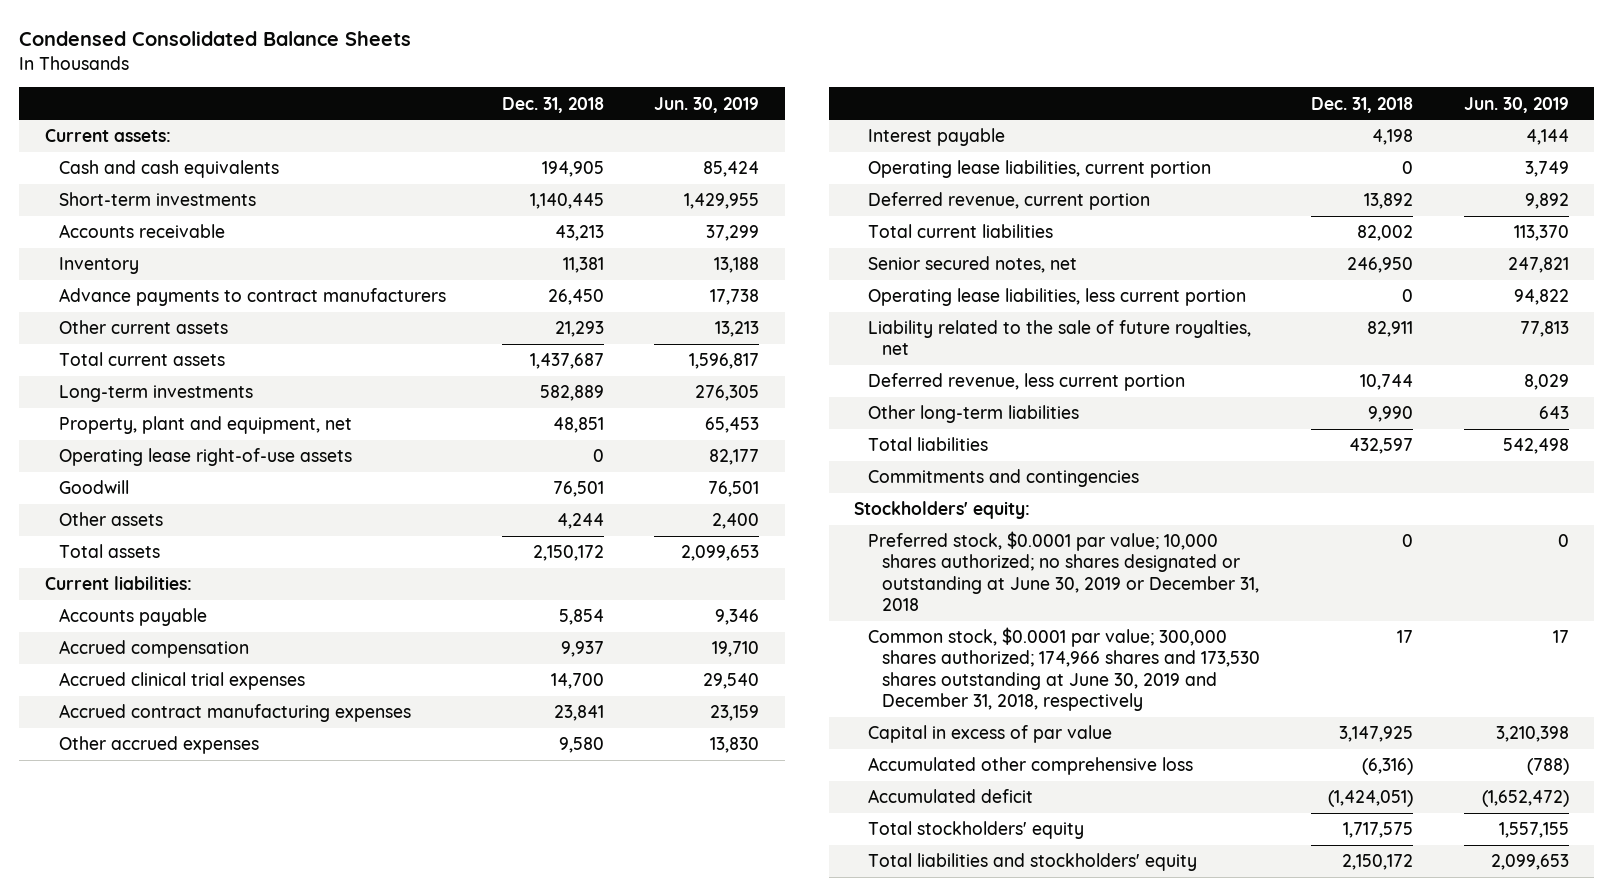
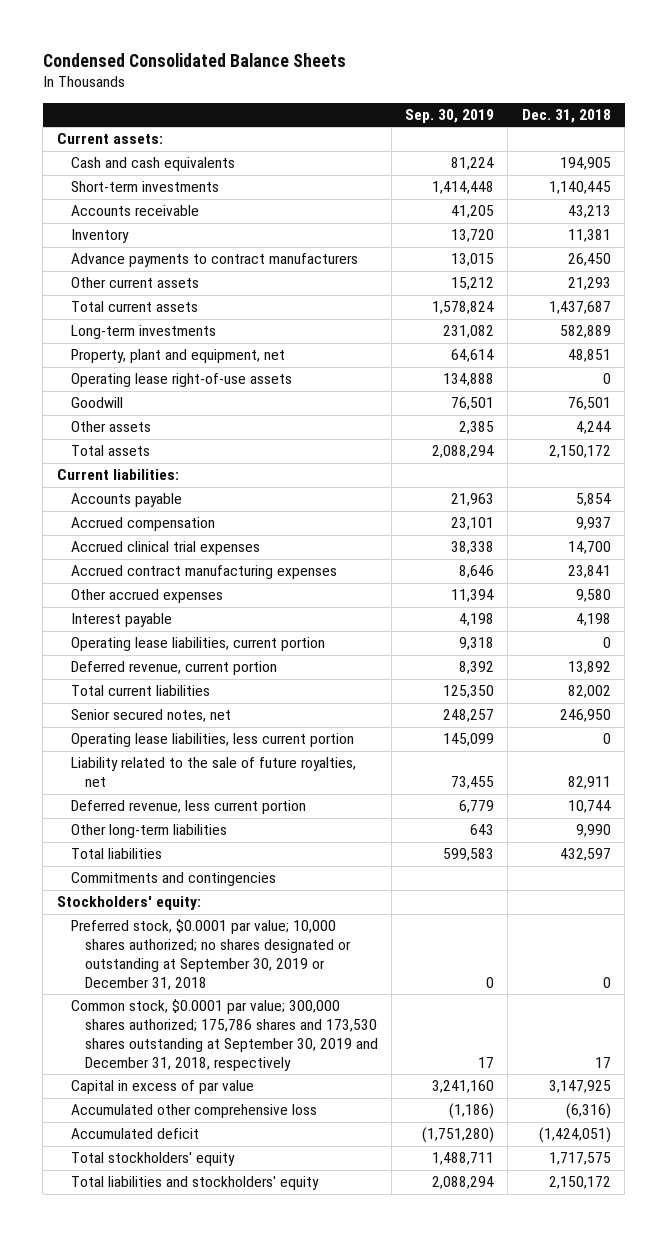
- | Dec. 31, 2018 | Jun. 30, 2019
+ | Sep. 30, 2019 | Dec. 31, 2018
- Preferred stock, $0.0001 par value; 10,000 shares authorized; no shares designated or outstanding at June 30, 2019 or December 31, 2018 | 0 | 0
- Common stock, $0.0001 par value; 300,000 shares authorized; 174,966 shares and 173,530 shares outstanding at June 30, 2019 and December 31, 2018, respectively | 17 | 17
+ Preferred stock, $0.0001 par value; 10,000 shares authorized; no shares designated or outstanding at September 30, 2019 or December 31, 2018 | 0 | 0
+ Common stock, $0.0001 par value; 300,000 shares authorized; 175,786 shares and 173,530 shares outstanding at September 30, 2019 and December 31, 2018, respectively | 17 | 17

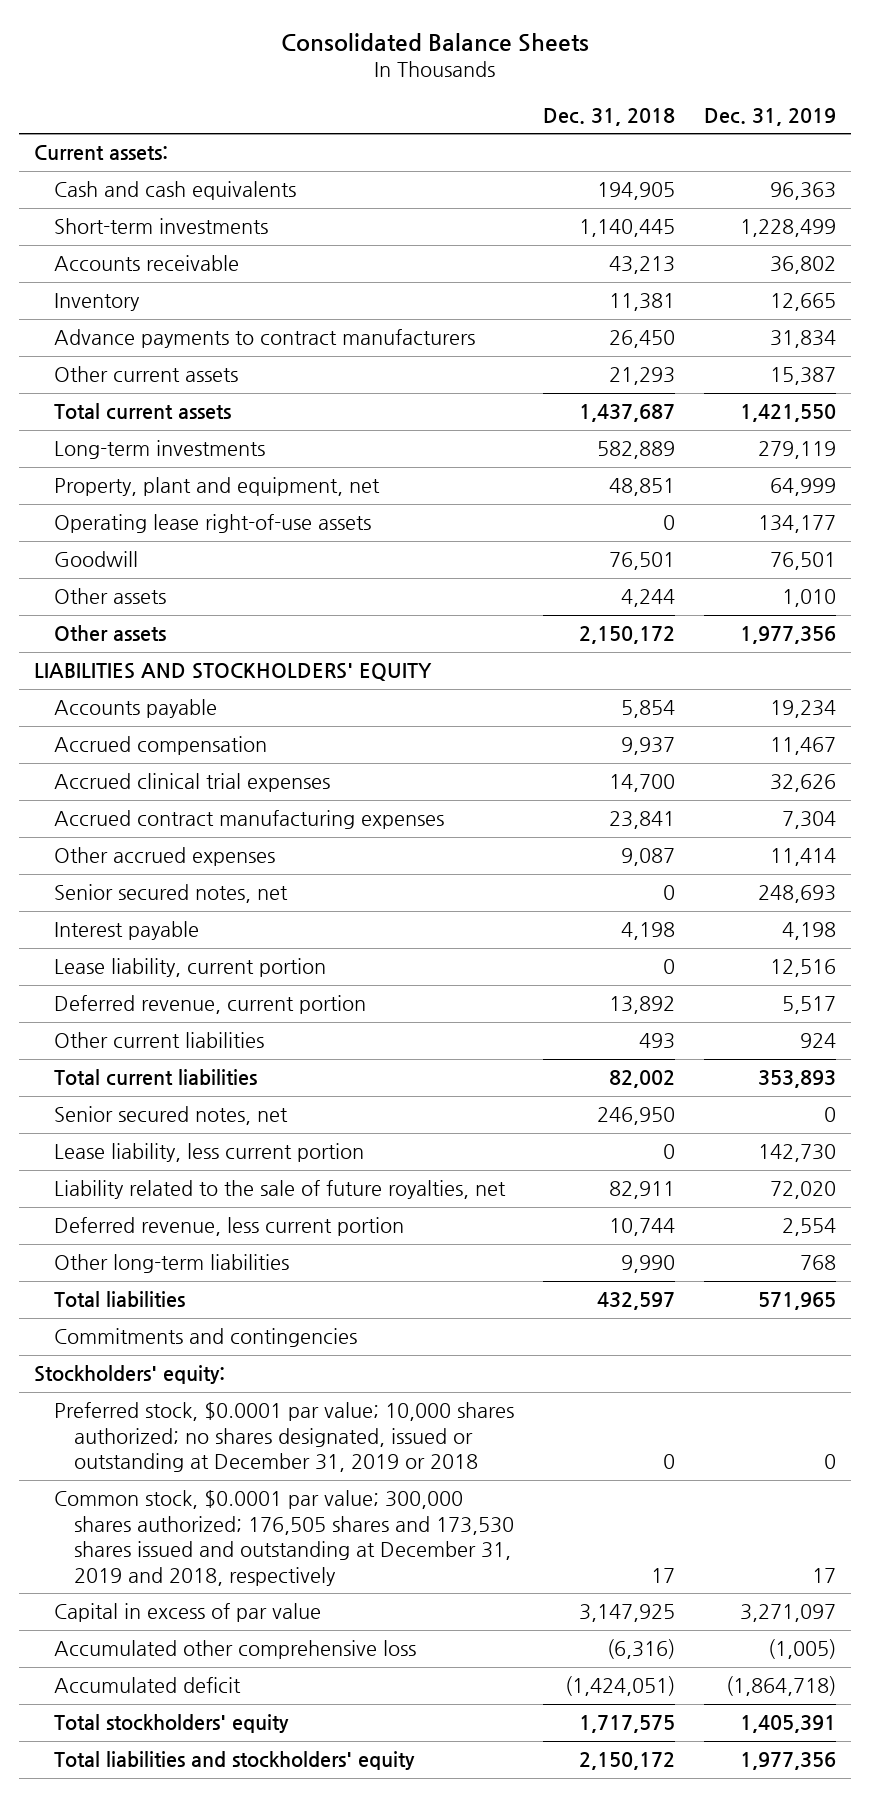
- Condensed Consolidated Balance Sheets
+ Consolidated Balance Sheets
- | Sep. 30, 2019 | Dec. 31, 2018
+ | Dec. 31, 2018 | Dec. 31, 2019
- Total assets | 2,088,294 | 2,150,172
- Current liabilities:
+ Other assets | 2,150,172 | 1,977,356
+ LIABILITIES AND STOCKHOLDERS' EQUITY
- Other accrued expenses | 11,394 | 9,580
+ Other accrued expenses | 9,087 | 11,414
+ Senior secured notes, net | 0 | 248,693
- Operating lease liabilities, current portion | 9,318 | 0
+ Lease liability, current portion | 0 | 12,516
+ Other current liabilities | 493 | 924
- Operating lease liabilities, less current portion | 145,099 | 0
+ Lease liability, less current portion | 0 | 142,730
- Preferred stock, $0.0001 par value; 10,000 shares authorized; no shares designated or outstanding at September 30, 2019 or December 31, 2018 | 0 | 0
- Common stock, $0.0001 par value; 300,000 shares authorized; 175,786 shares and 173,530 shares outstanding at September 30, 2019 and December 31, 2018, respectively | 17 | 17
+ Preferred stock, $0.0001 par value; 10,000 shares authorized; no shares designated, issued or outstanding at December 31, 2019 or 2018 | 0 | 0
+ Common stock, $0.0001 par value; 300,000 shares authorized; 176,505 shares and 173,530 shares issued and outstanding at December 31, 2019 and 2018, respectively | 17 | 17

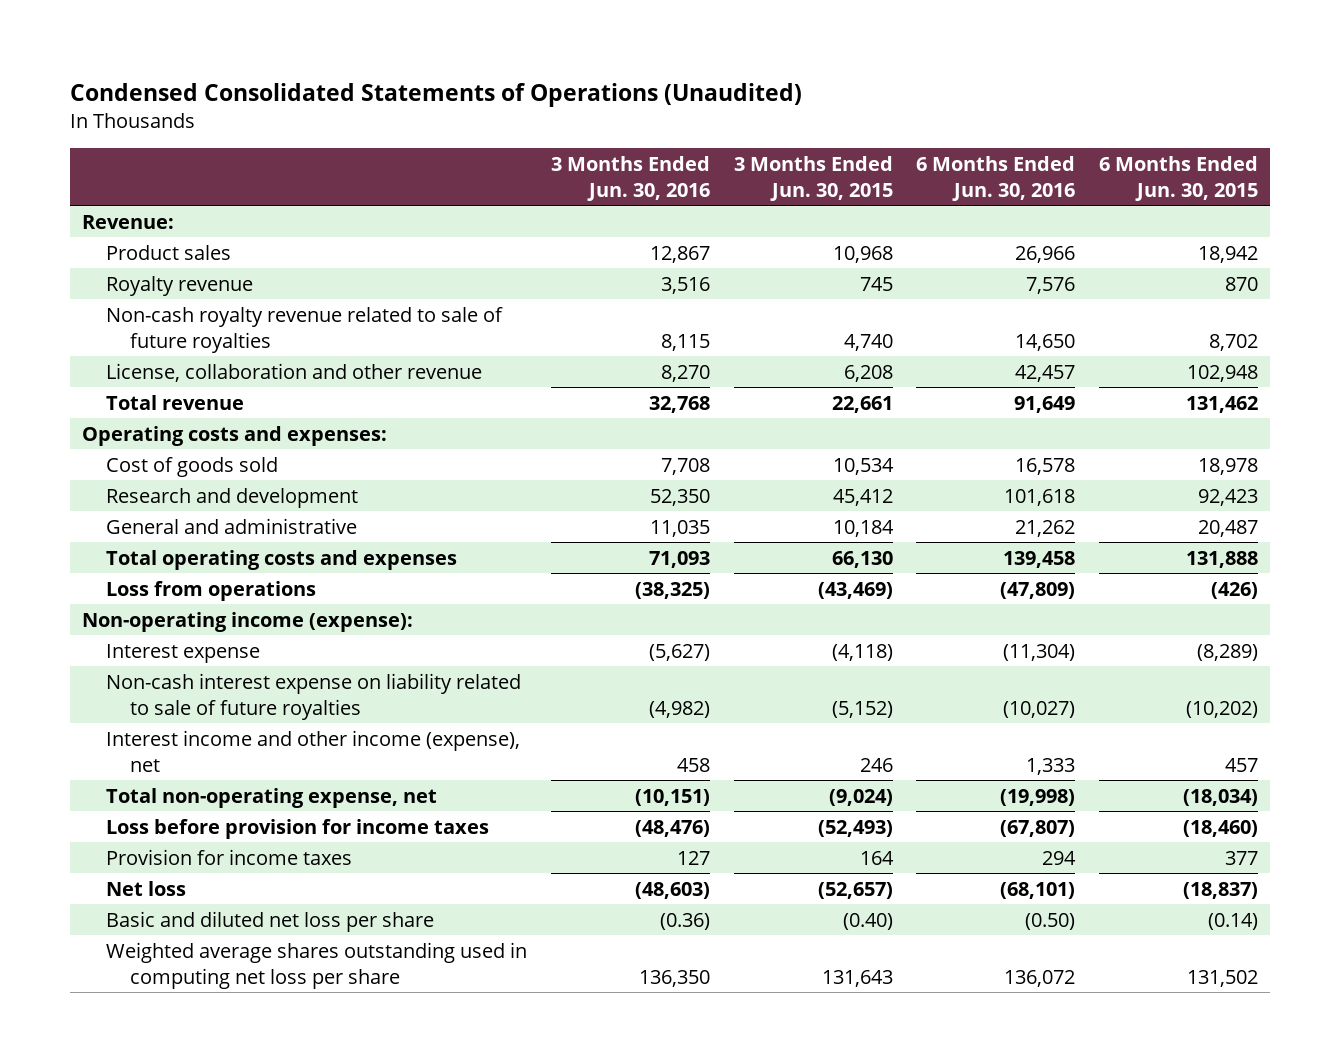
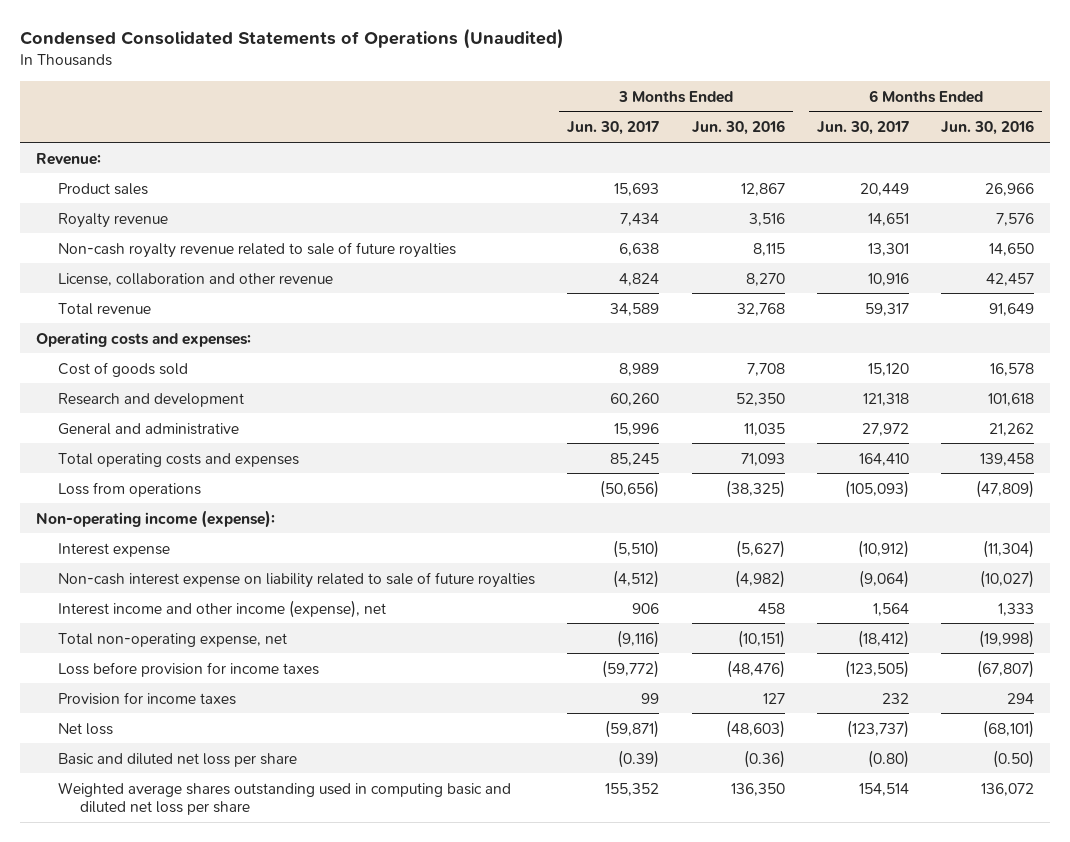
- | 3 Months Ended Jun. 30, 2016 | 3 Months Ended Jun. 30, 2015 | 6 Months Ended Jun. 30, 2016 | 6 Months Ended Jun. 30, 2015
+ | 3 Months Ended Jun. 30, 2017 | 3 Months Ended Jun. 30, 2016 | 6 Months Ended Jun. 30, 2017 | 6 Months Ended Jun. 30, 2016
- Weighted average shares outstanding used in computing net loss per share | 136,350 | 131,643 | 136,072 | 131,502
+ Weighted average shares outstanding used in computing basic and diluted net loss per share | 155,352 | 136,350 | 154,514 | 136,072

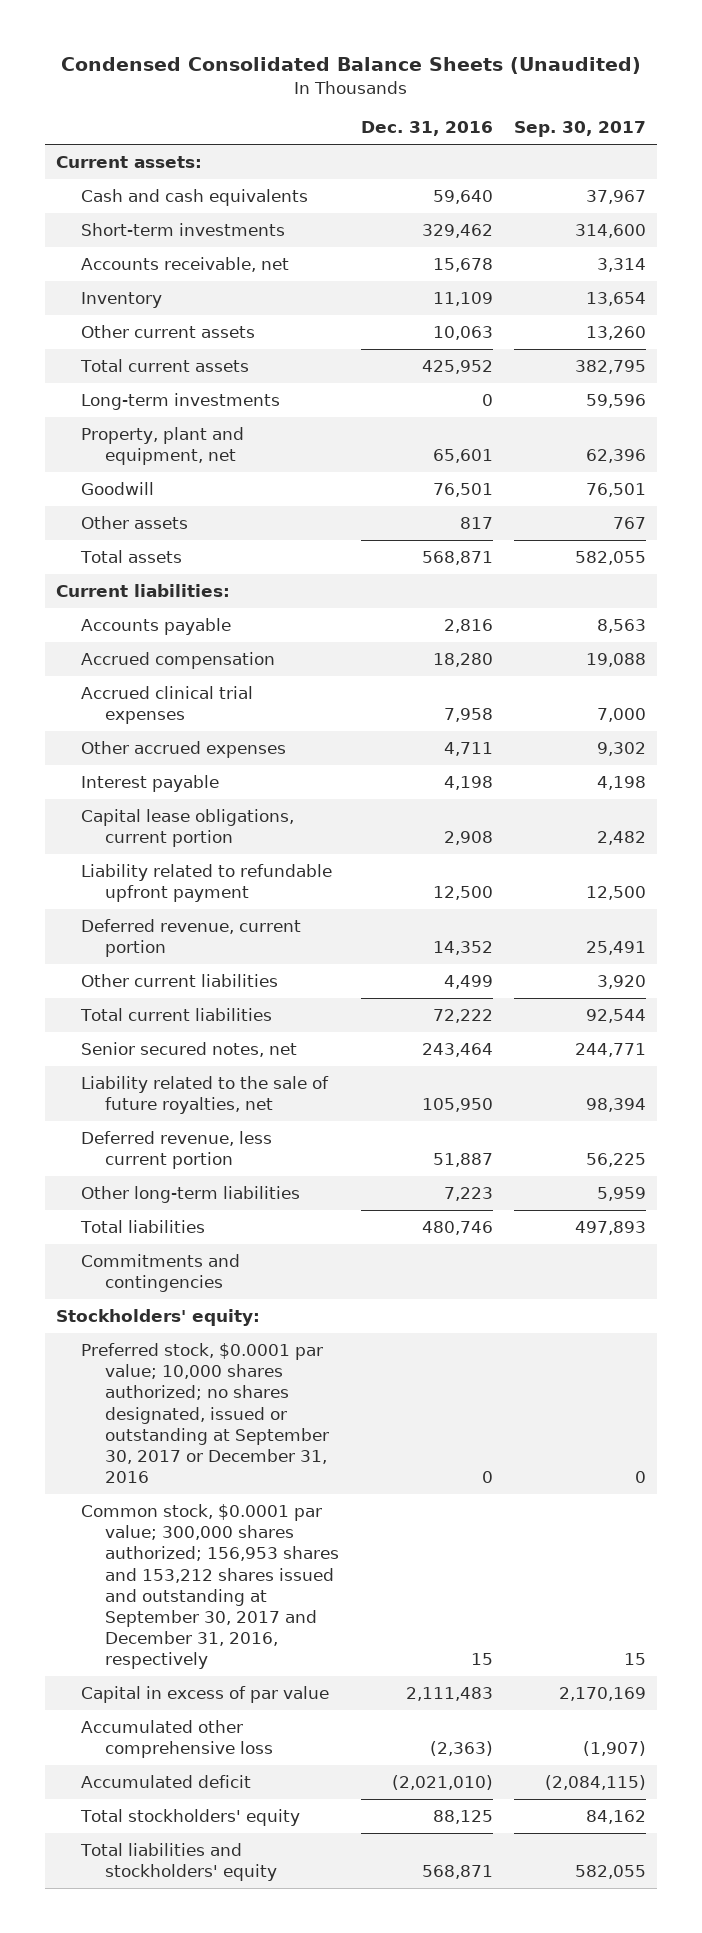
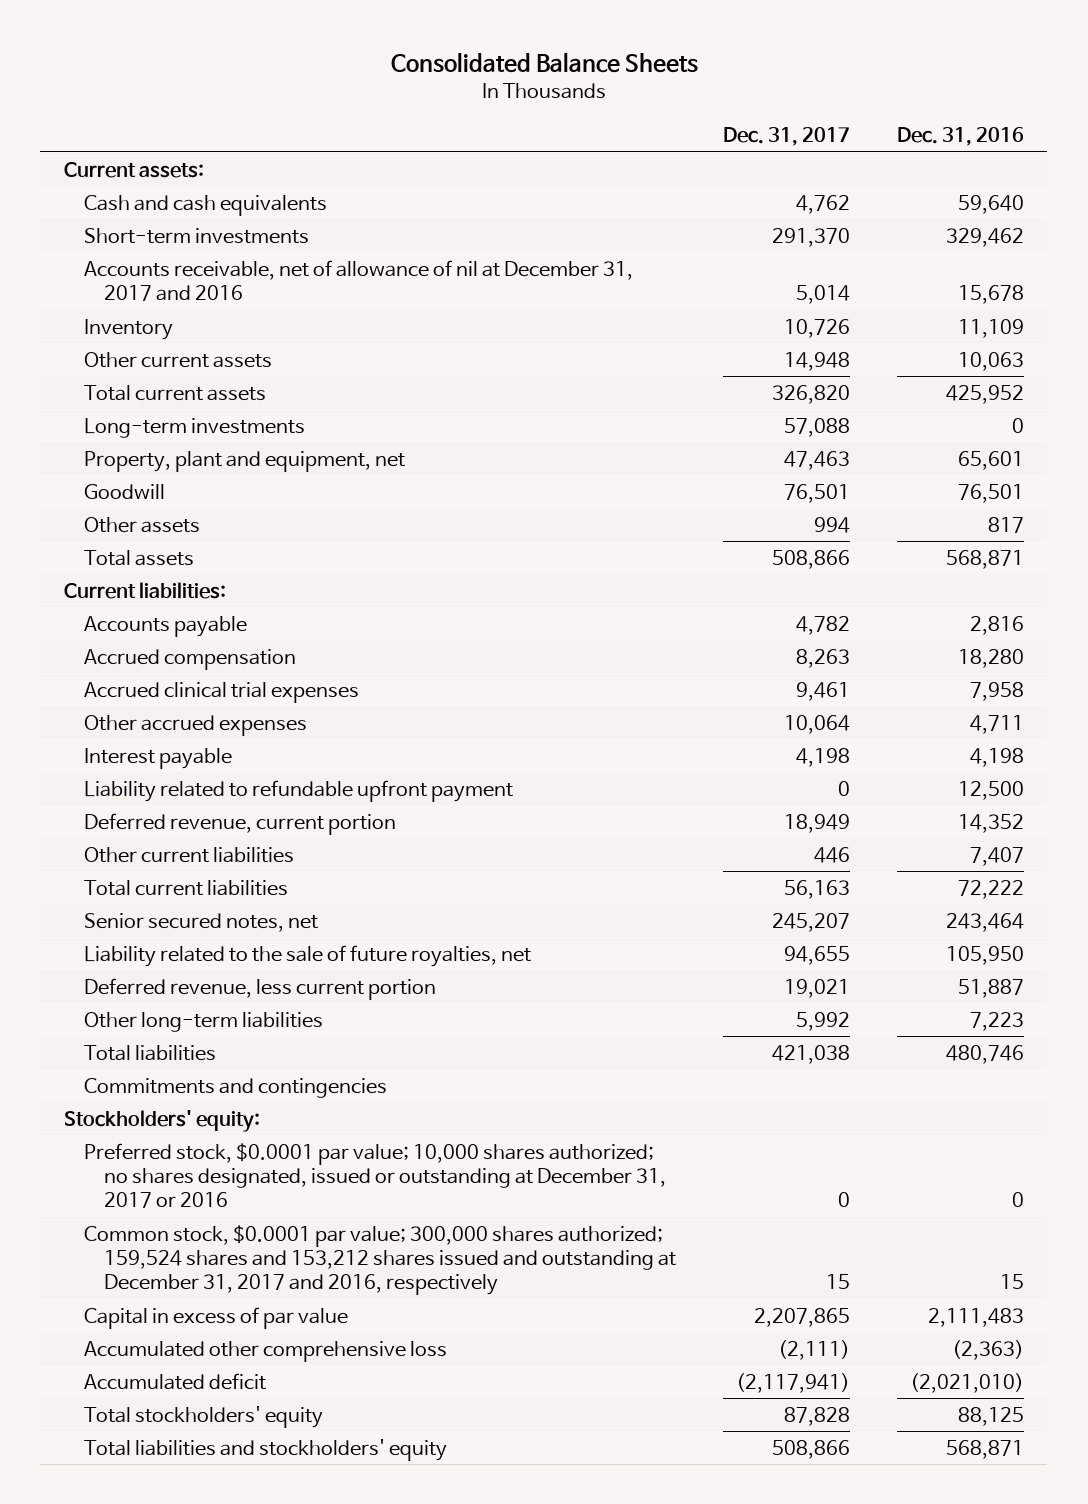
- Condensed Consolidated Balance Sheets (Unaudited)
+ Consolidated Balance Sheets
- | Dec. 31, 2016 | Sep. 30, 2017
+ | Dec. 31, 2017 | Dec. 31, 2016
- Accounts receivable, net | 15,678 | 3,314
+ Accounts receivable, net of allowance of nil at December 31, 2017 and 2016 | 5,014 | 15,678
- Capital lease obligations, current portion | 2,908 | 2,482
- Other current liabilities | 4,499 | 3,920
+ Other current liabilities | 446 | 7,407
- Preferred stock, $0.0001 par value; 10,000 shares authorized; no shares designated, issued or outstanding at September 30, 2017 or December 31, 2016 | 0 | 0
- Common stock, $0.0001 par value; 300,000 shares authorized; 156,953 shares and 153,212 shares issued and outstanding at September 30, 2017 and December 31, 2016, respectively | 15 | 15
+ Preferred stock, $0.0001 par value; 10,000 shares authorized; no shares designated, issued or outstanding at December 31, 2017 or 2016 | 0 | 0
+ Common stock, $0.0001 par value; 300,000 shares authorized; 159,524 shares and 153,212 shares issued and outstanding at December 31, 2017 and 2016, respectively | 15 | 15

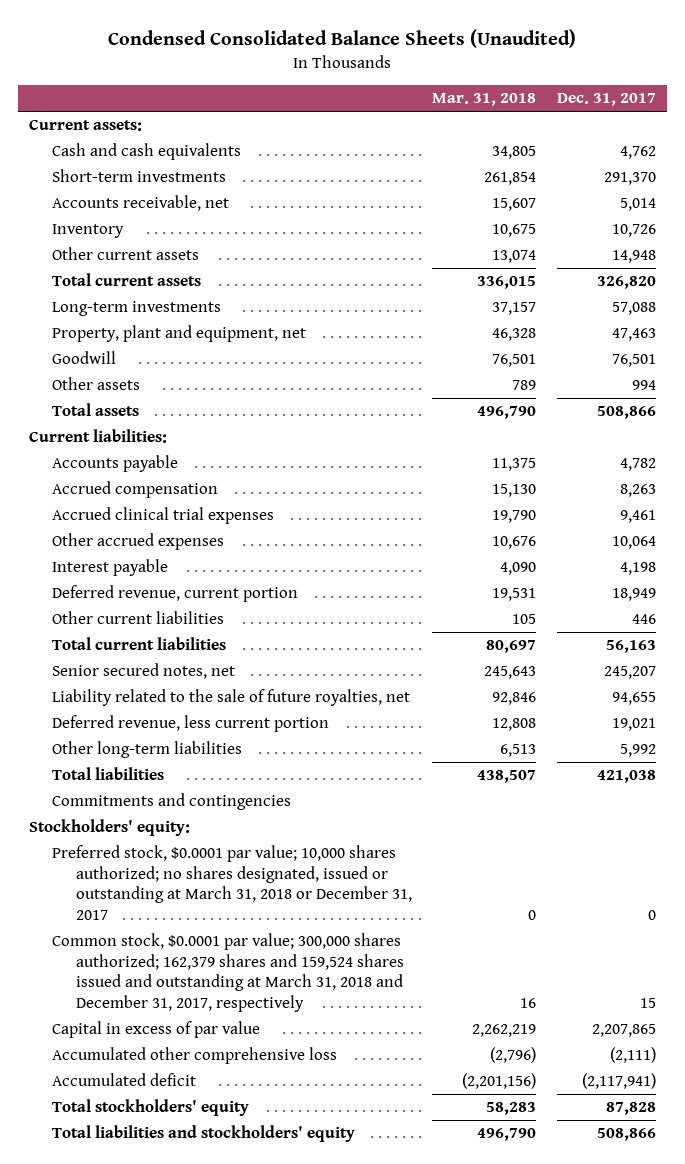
- Consolidated Balance Sheets
+ Condensed Consolidated Balance Sheets (Unaudited)
- | Dec. 31, 2017 | Dec. 31, 2016
+ | Mar. 31, 2018 | Dec. 31, 2017
- Accounts receivable, net of allowance of nil at December 31, 2017 and 2016 | 5,014 | 15,678
+ Accounts receivable, net | 15,607 | 5,014
- Liability related to refundable upfront payment | 0 | 12,500
- Preferred stock, $0.0001 par value; 10,000 shares authorized; no shares designated, issued or outstanding at December 31, 2017 or 2016 | 0 | 0
- Common stock, $0.0001 par value; 300,000 shares authorized; 159,524 shares and 153,212 shares issued and outstanding at December 31, 2017 and 2016, respectively | 15 | 15
+ Preferred stock, $0.0001 par value; 10,000 shares authorized; no shares designated, issued or outstanding at March 31, 2018 or December 31, 2017 | 0 | 0
+ Common stock, $0.0001 par value; 300,000 shares authorized; 162,379 shares and 159,524 shares issued and outstanding at March 31, 2018 and December 31, 2017, respectively | 16 | 15

